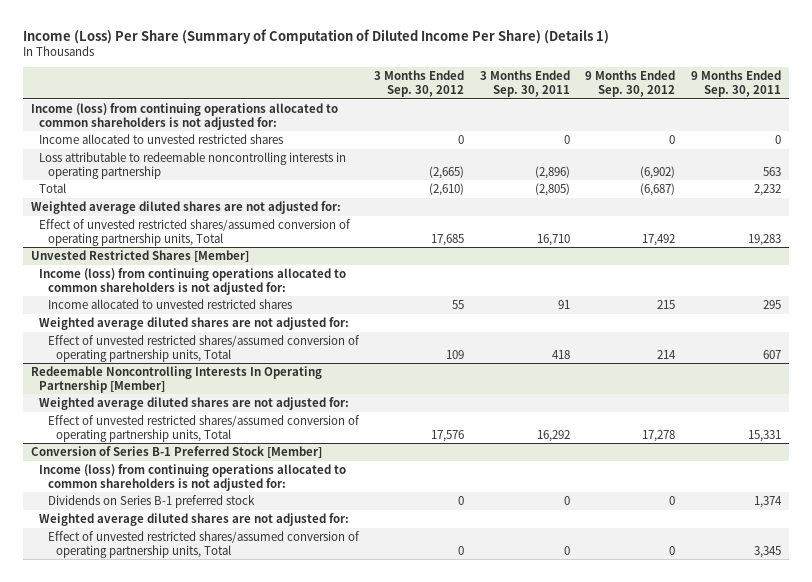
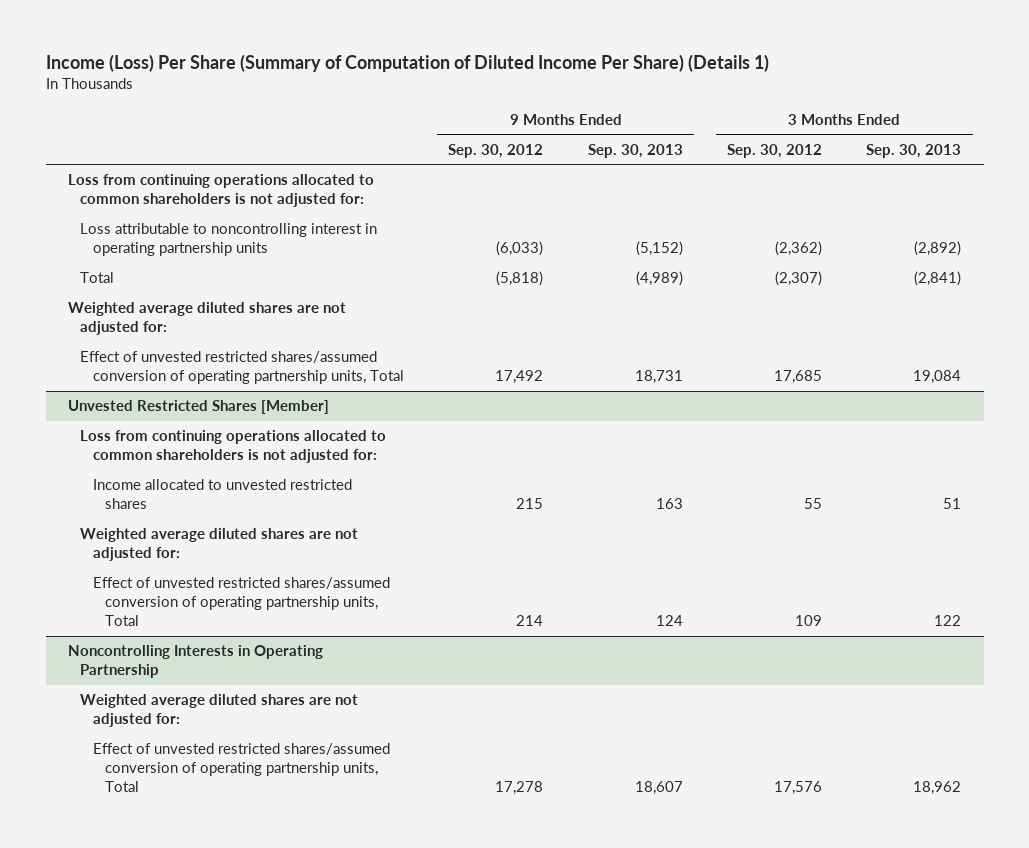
- | 3 Months Ended Sep. 30, 2012 | 3 Months Ended Sep. 30, 2011 | 9 Months Ended Sep. 30, 2012 | 9 Months Ended Sep. 30, 2011
+ | 9 Months Ended Sep. 30, 2012 | 9 Months Ended Sep. 30, 2013 | 3 Months Ended Sep. 30, 2012 | 3 Months Ended Sep. 30, 2013
- Income (loss) from continuing operations allocated to common shareholders is not adjusted for:
- Income allocated to unvested restricted shares | 0 | 0 | 0 | 0
- Loss attributable to redeemable noncontrolling interests in operating partnership | (2,665) | (2,896) | (6,902) | 563
- Total | (2,610) | (2,805) | (6,687) | 2,232
+ Loss from continuing operations allocated to common shareholders is not adjusted for:
+ Loss attributable to noncontrolling interest in operating partnership units | (6,033) | (5,152) | (2,362) | (2,892)
+ Total | (5,818) | (4,989) | (2,307) | (2,841)
@ Unvested Restricted Shares [Member]
- Income (loss) from continuing operations allocated to common shareholders is not adjusted for:
+ Loss from continuing operations allocated to common shareholders is not adjusted for:
- Redeemable Noncontrolling Interests In Operating Partnership [Member]
+ Noncontrolling Interests in Operating Partnership
- Conversion of Series B-1 Preferred Stock [Member]
- Income (loss) from continuing operations allocated to common shareholders is not adjusted for:
- Dividends on Series B-1 preferred stock | 0 | 0 | 0 | 1,374
- Weighted average diluted shares are not adjusted for:
- Effect of unvested restricted shares/assumed conversion of operating partnership units, Total | 0 | 0 | 0 | 3,345

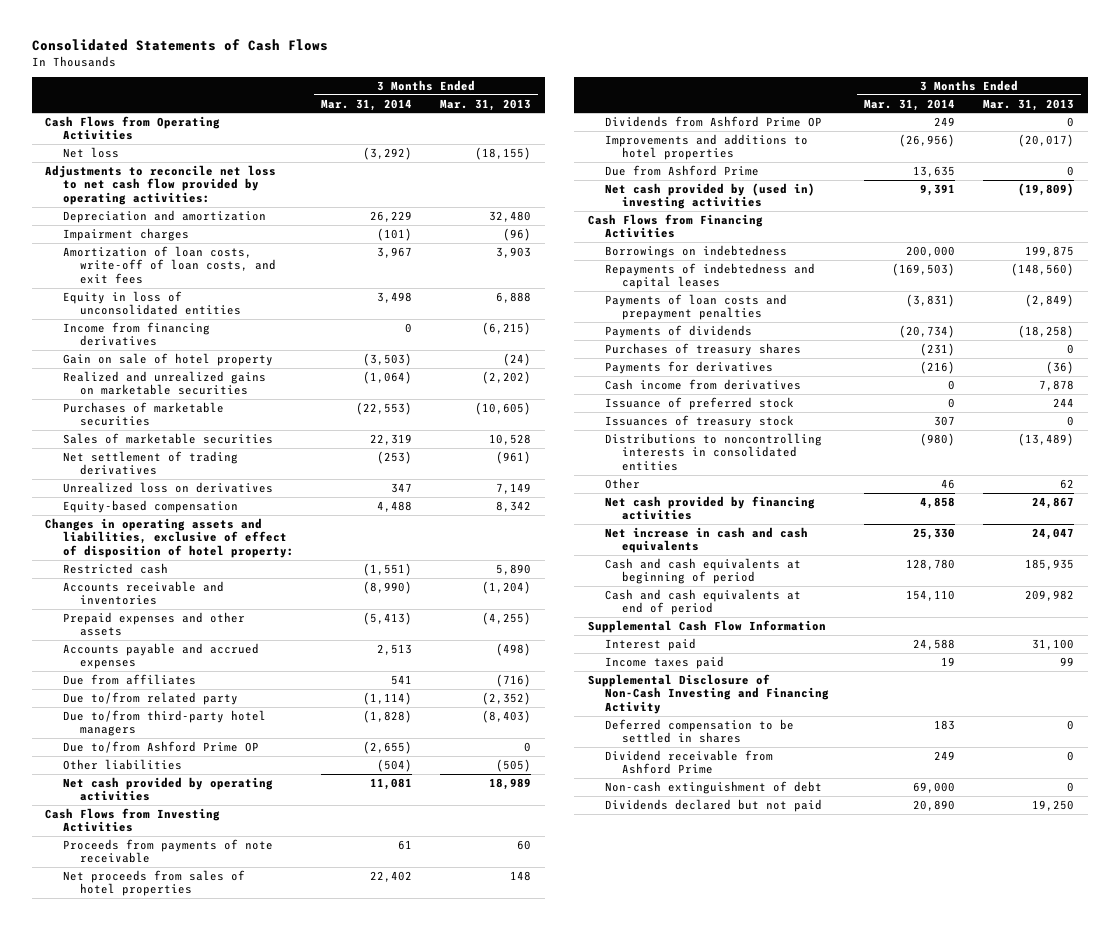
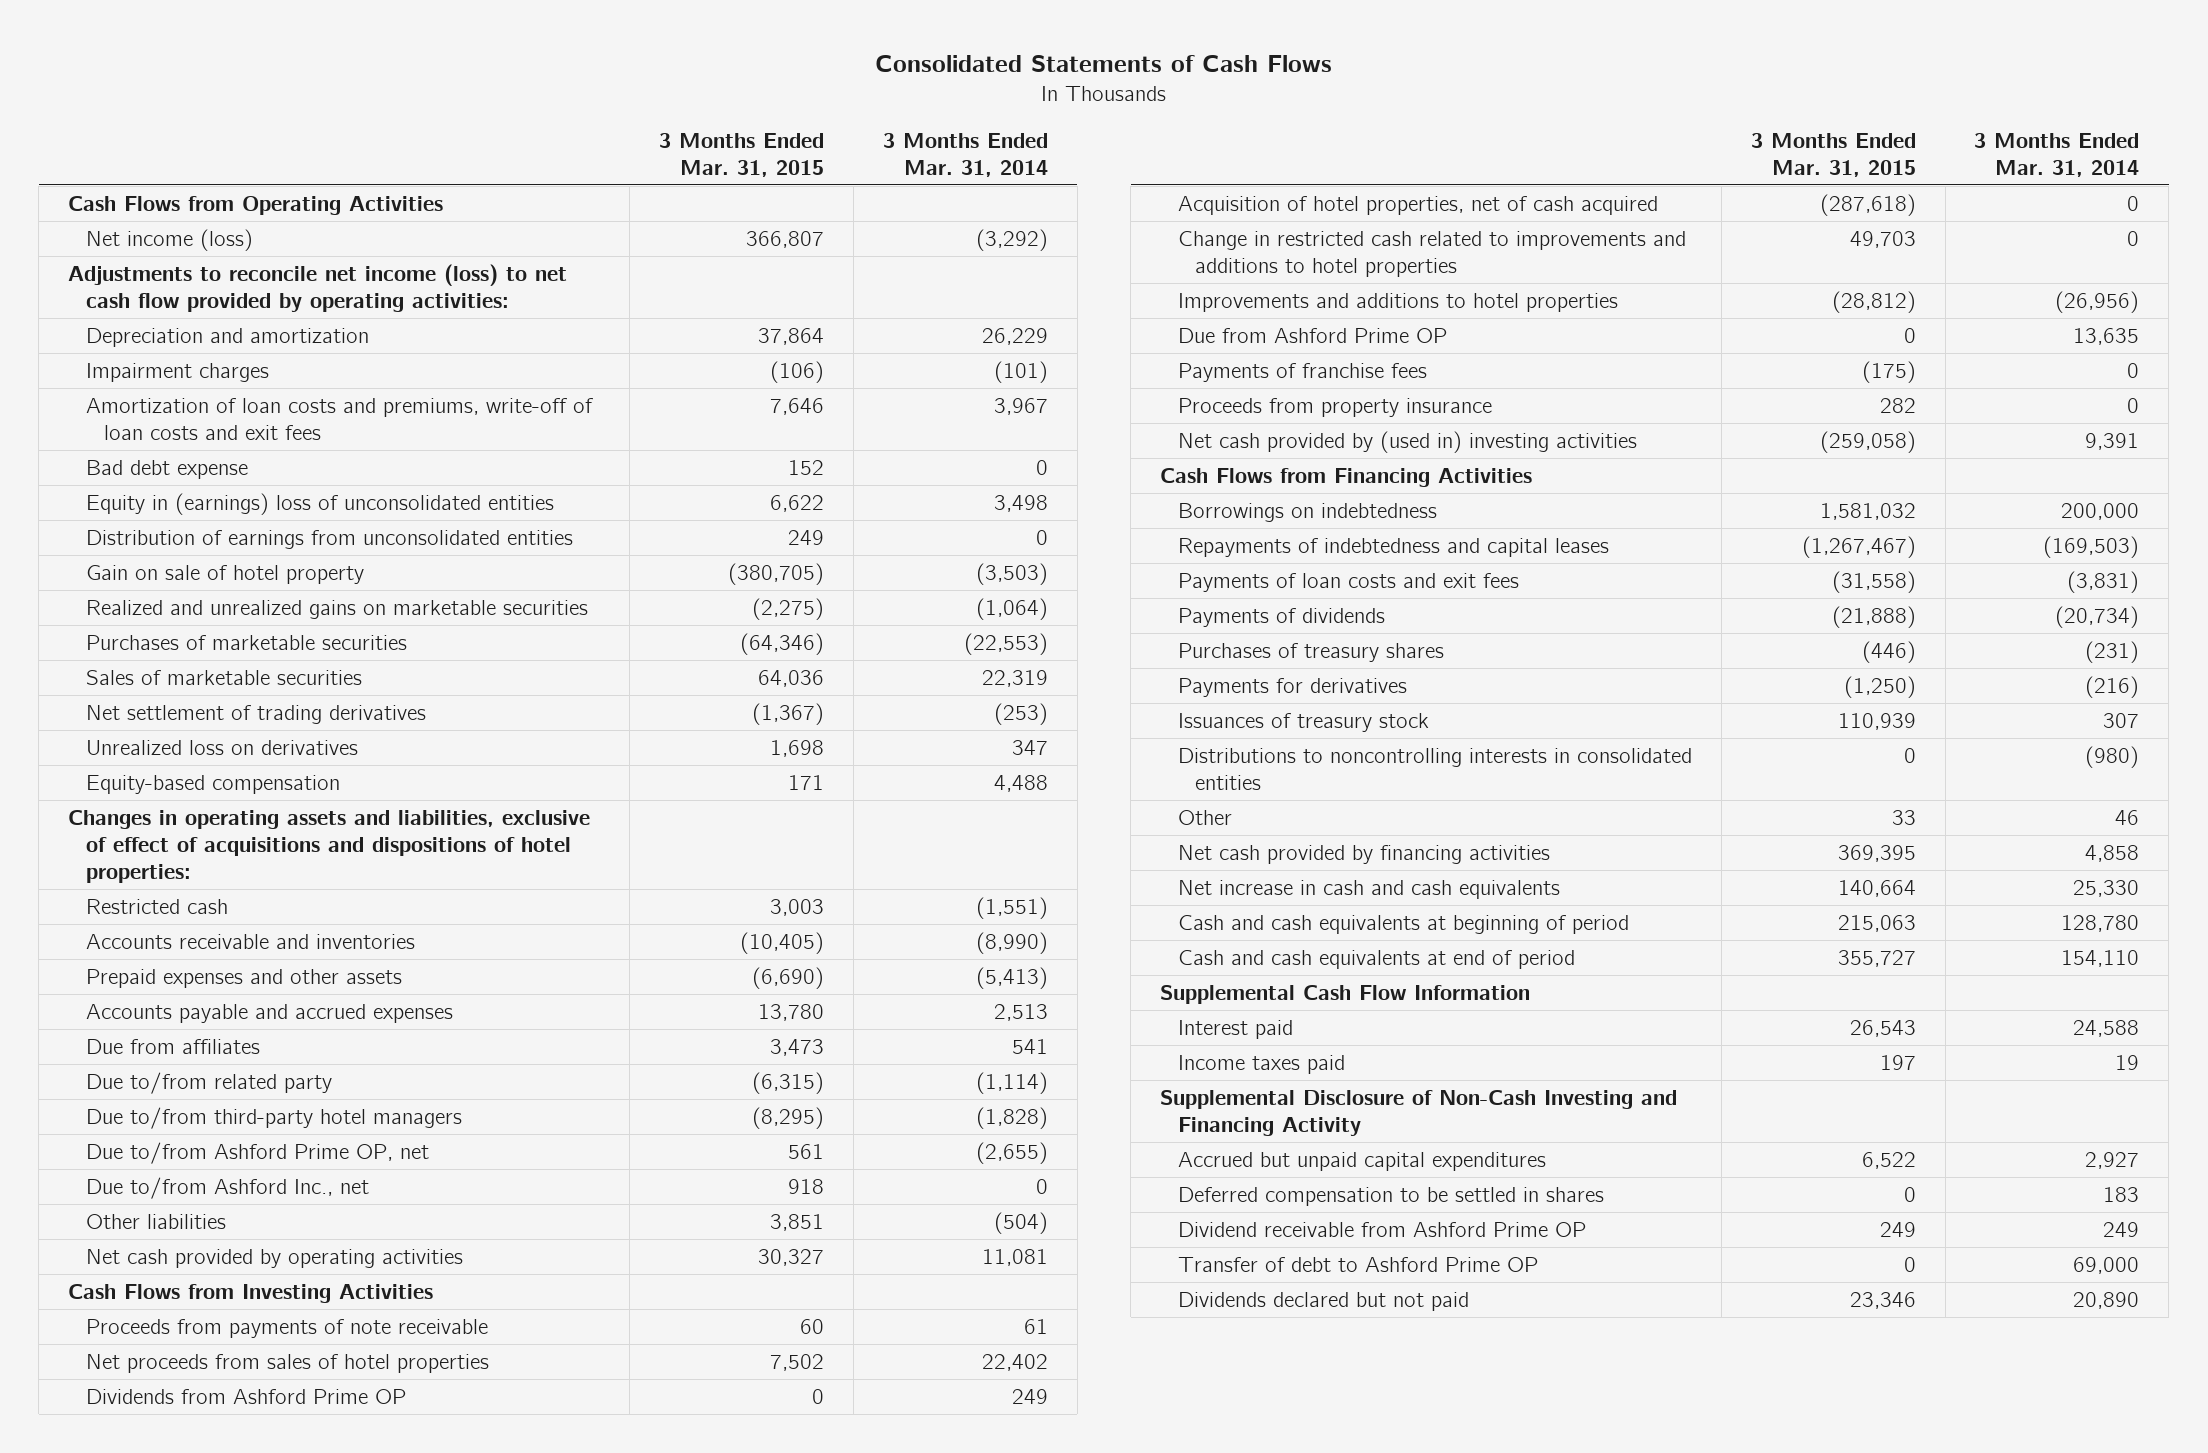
- | 3 Months Ended Mar. 31, 2014 | 3 Months Ended Mar. 31, 2013
+ | 3 Months Ended Mar. 31, 2015 | 3 Months Ended Mar. 31, 2014
- Net loss | (3,292) | (18,155)
- Adjustments to reconcile net loss to net cash flow provided by operating activities:
+ Net income (loss) | 366,807 | (3,292)
+ Adjustments to reconcile net income (loss) to net cash flow provided by operating activities:
- Amortization of loan costs, write-off of loan costs, and exit fees | 3,967 | 3,903
- Equity in loss of unconsolidated entities | 3,498 | 6,888
- Income from financing derivatives | 0 | (6,215)
+ Amortization of loan costs and premiums, write-off of loan costs and exit fees | 7,646 | 3,967
+ Bad debt expense | 152 | 0
+ Equity in (earnings) loss of unconsolidated entities | 6,622 | 3,498
+ Distribution of earnings from unconsolidated entities | 249 | 0
- Changes in operating assets and liabilities, exclusive of effect of disposition of hotel property:
+ Changes in operating assets and liabilities, exclusive of effect of acquisitions and dispositions of hotel properties:
- Due to/from Ashford Prime OP | (2,655) | 0
+ Due to/from Ashford Prime OP, net | 561 | (2,655)
+ Due to/from Ashford Inc., net | 918 | 0
+ Acquisition of hotel properties, net of cash acquired | (287,618) | 0
+ Change in restricted cash related to improvements and additions to hotel properties | 49,703 | 0
- Due from Ashford Prime | 13,635 | 0
+ Due from Ashford Prime OP | 0 | 13,635
+ Payments of franchise fees | (175) | 0
+ Proceeds from property insurance | 282 | 0
- Payments of loan costs and prepayment penalties | (3,831) | (2,849)
+ Payments of loan costs and exit fees | (31,558) | (3,831)
- Cash income from derivatives | 0 | 7,878
- Issuance of preferred stock | 0 | 244
+ Accrued but unpaid capital expenditures | 6,522 | 2,927
- Dividend receivable from Ashford Prime | 249 | 0
- Non-cash extinguishment of debt | 69,000 | 0
+ Dividend receivable from Ashford Prime OP | 249 | 249
+ Transfer of debt to Ashford Prime OP | 0 | 69,000

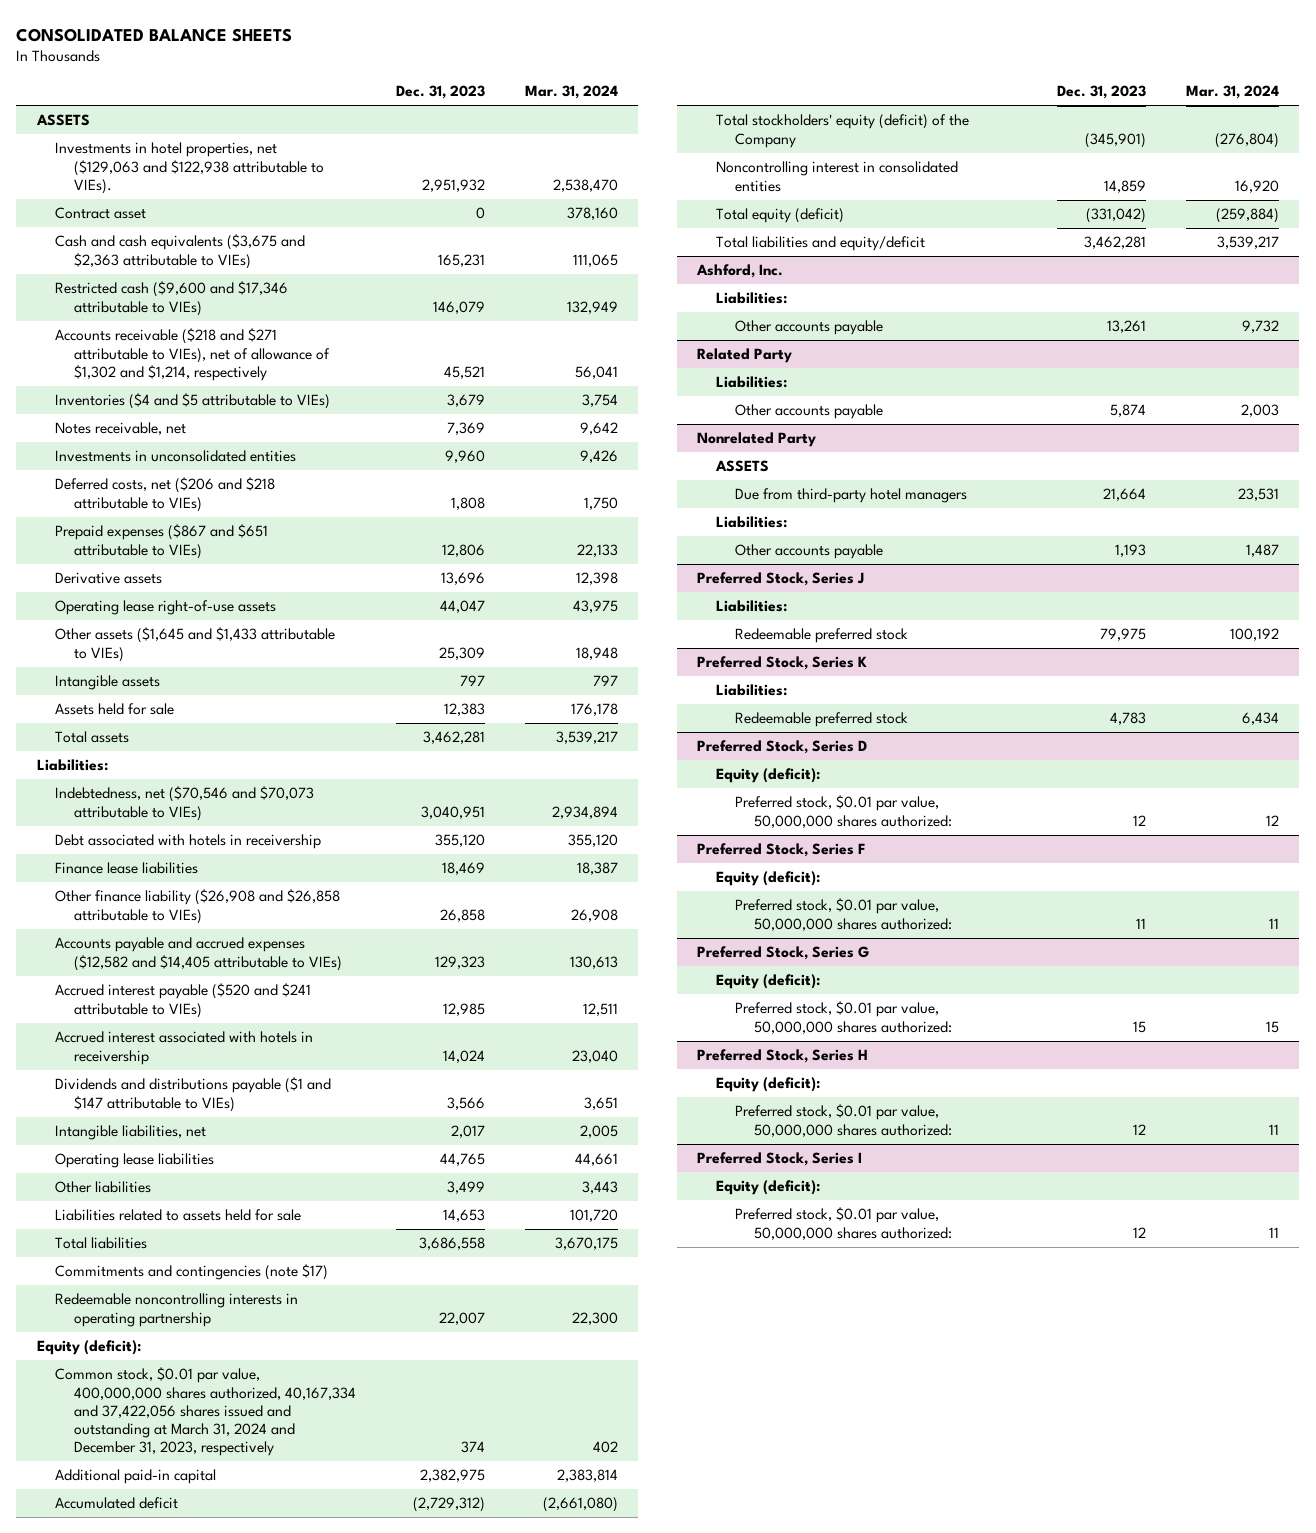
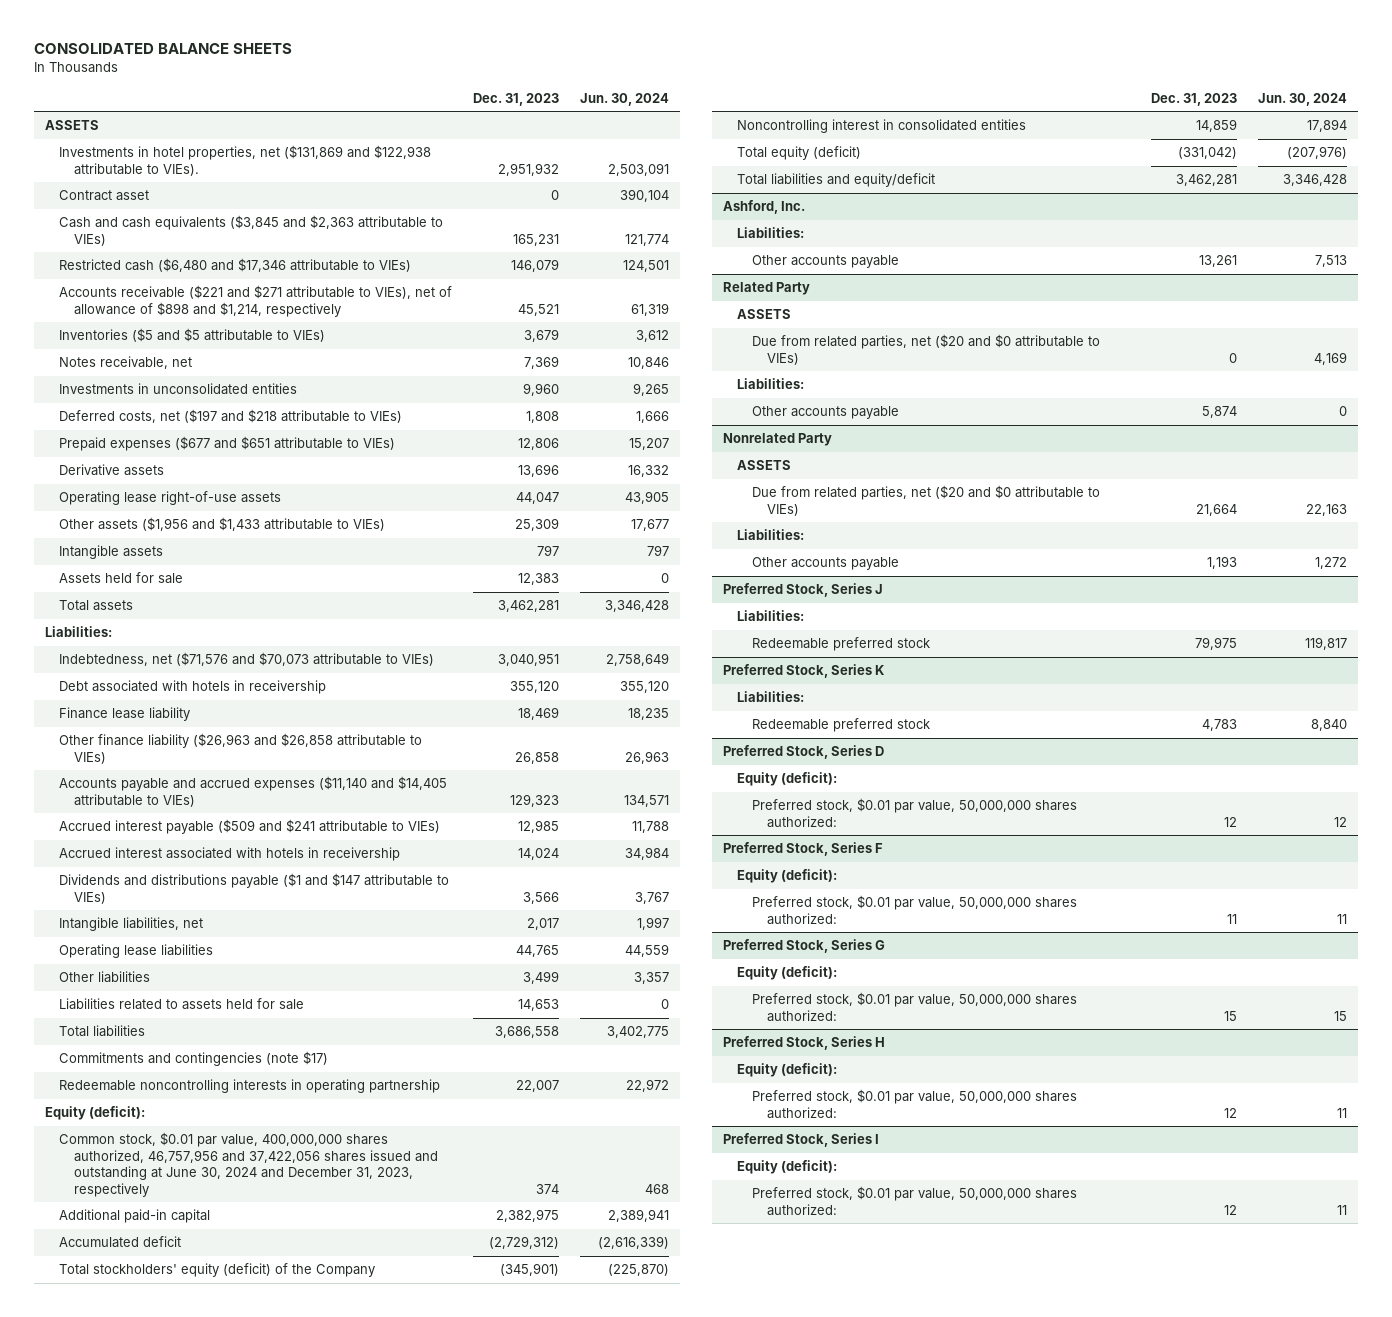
- | Dec. 31, 2023 | Mar. 31, 2024
+ | Dec. 31, 2023 | Jun. 30, 2024
- Investments in hotel properties, net ($129,063 and $122,938 attributable to VIEs). | 2,951,932 | 2,538,470
+ Investments in hotel properties, net ($131,869 and $122,938 attributable to VIEs). | 2,951,932 | 2,503,091
- Cash and cash equivalents ($3,675 and $2,363 attributable to VIEs) | 165,231 | 111,065
- Restricted cash ($9,600 and $17,346 attributable to VIEs) | 146,079 | 132,949
- Accounts receivable ($218 and $271 attributable to VIEs), net of allowance of $1,302 and $1,214, respectively | 45,521 | 56,041
- Inventories ($4 and $5 attributable to VIEs) | 3,679 | 3,754
+ Cash and cash equivalents ($3,845 and $2,363 attributable to VIEs) | 165,231 | 121,774
+ Restricted cash ($6,480 and $17,346 attributable to VIEs) | 146,079 | 124,501
+ Accounts receivable ($221 and $271 attributable to VIEs), net of allowance of $898 and $1,214, respectively | 45,521 | 61,319
+ Inventories ($5 and $5 attributable to VIEs) | 3,679 | 3,612
- Deferred costs, net ($206 and $218 attributable to VIEs) | 1,808 | 1,750
- Prepaid expenses ($867 and $651 attributable to VIEs) | 12,806 | 22,133
+ Deferred costs, net ($197 and $218 attributable to VIEs) | 1,808 | 1,666
+ Prepaid expenses ($677 and $651 attributable to VIEs) | 12,806 | 15,207
- Other assets ($1,645 and $1,433 attributable to VIEs) | 25,309 | 18,948
+ Other assets ($1,956 and $1,433 attributable to VIEs) | 25,309 | 17,677
- Indebtedness, net ($70,546 and $70,073 attributable to VIEs) | 3,040,951 | 2,934,894
+ Indebtedness, net ($71,576 and $70,073 attributable to VIEs) | 3,040,951 | 2,758,649
- Finance lease liabilities | 18,469 | 18,387
- Other finance liability ($26,908 and $26,858 attributable to VIEs) | 26,858 | 26,908
- Accounts payable and accrued expenses ($12,582 and $14,405 attributable to VIEs) | 129,323 | 130,613
- Accrued interest payable ($520 and $241 attributable to VIEs) | 12,985 | 12,511
+ Finance lease liability | 18,469 | 18,235
+ Other finance liability ($26,963 and $26,858 attributable to VIEs) | 26,858 | 26,963
+ Accounts payable and accrued expenses ($11,140 and $14,405 attributable to VIEs) | 129,323 | 134,571
+ Accrued interest payable ($509 and $241 attributable to VIEs) | 12,985 | 11,788
- Common stock, $0.01 par value, 400,000,000 shares authorized, 40,167,334 and 37,422,056 shares issued and outstanding at March 31, 2024 and December 31, 2023, respectively | 374 | 402
+ Common stock, $0.01 par value, 400,000,000 shares authorized, 46,757,956 and 37,422,056 shares issued and outstanding at June 30, 2024 and December 31, 2023, respectively | 374 | 468
@ Related Party
+ ASSETS
+ Due from related parties, net ($20 and $0 attributable to VIEs) | 0 | 4,169
@ Nonrelated Party
- Due from third-party hotel managers | 21,664 | 23,531
+ Due from related parties, net ($20 and $0 attributable to VIEs) | 21,664 | 22,163

